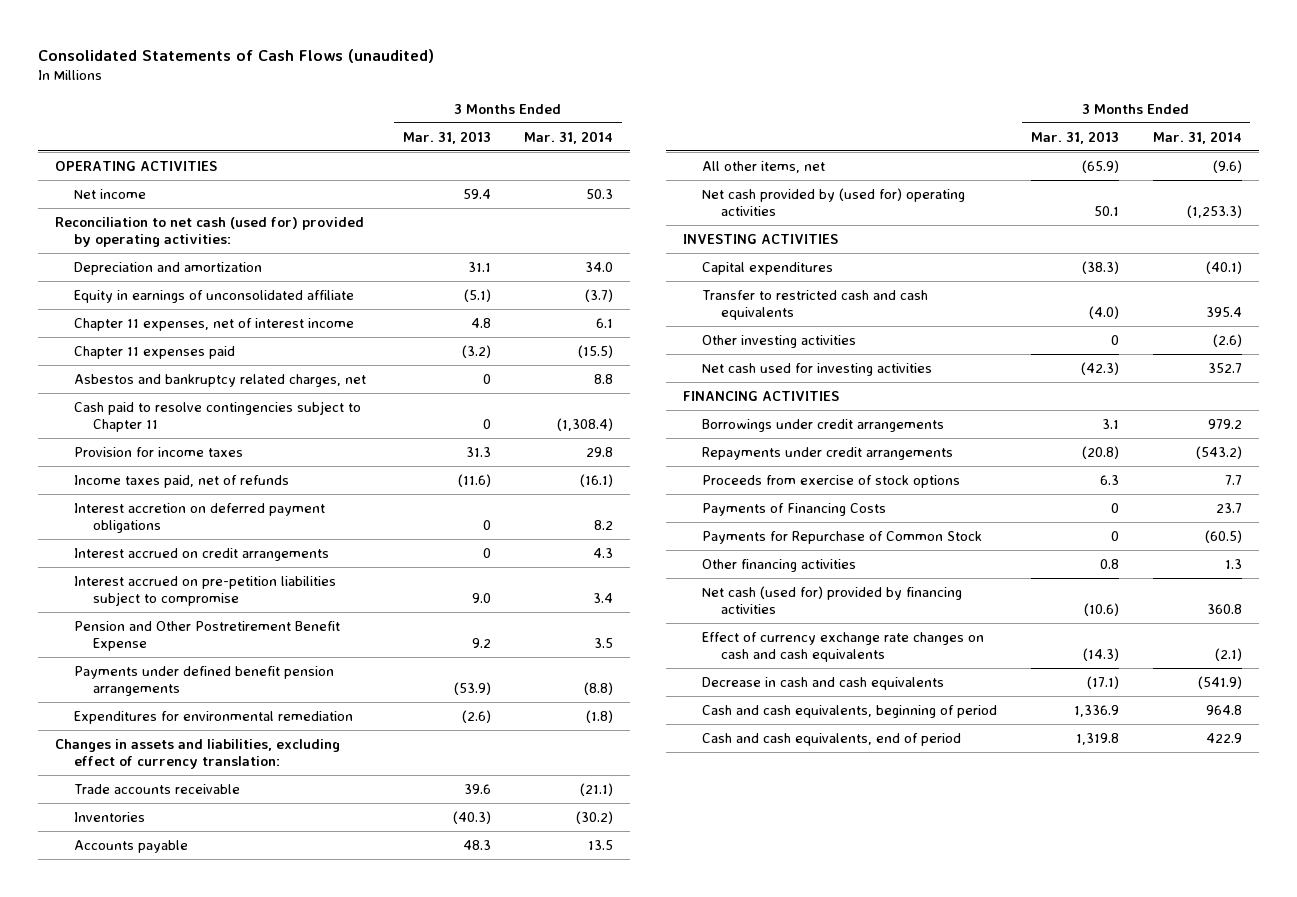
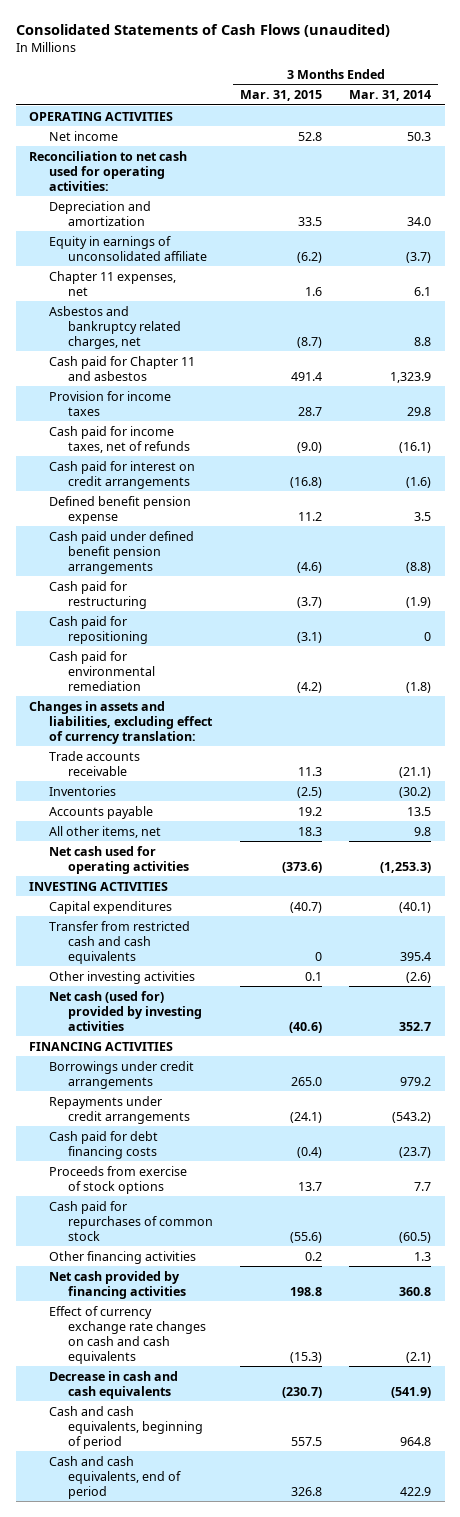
- | 3 Months Ended Mar. 31, 2013 | 3 Months Ended Mar. 31, 2014
+ | 3 Months Ended Mar. 31, 2015 | 3 Months Ended Mar. 31, 2014
- Reconciliation to net cash (used for) provided by operating activities:
+ Reconciliation to net cash used for operating activities:
- Chapter 11 expenses, net of interest income | 4.8 | 6.1
- Chapter 11 expenses paid | (3.2) | (15.5)
+ Chapter 11 expenses, net | 1.6 | 6.1
- Cash paid to resolve contingencies subject to Chapter 11 | 0 | (1,308.4)
+ Cash paid for Chapter 11 and asbestos | 491.4 | 1,323.9
- Income taxes paid, net of refunds | (11.6) | (16.1)
- Interest accretion on deferred payment obligations | 0 | 8.2
- Interest accrued on credit arrangements | 0 | 4.3
- Interest accrued on pre-petition liabilities subject to compromise | 9.0 | 3.4
- Pension and Other Postretirement Benefit Expense | 9.2 | 3.5
- Payments under defined benefit pension arrangements | (53.9) | (8.8)
- Expenditures for environmental remediation | (2.6) | (1.8)
+ Cash paid for income taxes, net of refunds | (9.0) | (16.1)
+ Cash paid for interest on credit arrangements | (16.8) | (1.6)
+ Defined benefit pension expense | 11.2 | 3.5
+ Cash paid under defined benefit pension arrangements | (4.6) | (8.8)
+ Cash paid for restructuring | (3.7) | (1.9)
+ Cash paid for repositioning | (3.1) | 0
+ Cash paid for environmental remediation | (4.2) | (1.8)
- All other items, net | (65.9) | (9.6)
- Net cash provided by (used for) operating activities | 50.1 | (1,253.3)
+ All other items, net | 18.3 | 9.8
+ Net cash used for operating activities | (373.6) | (1,253.3)
- Transfer to restricted cash and cash equivalents | (4.0) | 395.4
+ Transfer from restricted cash and cash equivalents | 0 | 395.4
- Net cash used for investing activities | (42.3) | 352.7
+ Net cash (used for) provided by investing activities | (40.6) | 352.7
+ Cash paid for debt financing costs | (0.4) | (23.7)
- Payments of Financing Costs | 0 | 23.7
- Payments for Repurchase of Common Stock | 0 | (60.5)
+ Cash paid for repurchases of common stock | (55.6) | (60.5)
- Net cash (used for) provided by financing activities | (10.6) | 360.8
+ Net cash provided by financing activities | 198.8 | 360.8

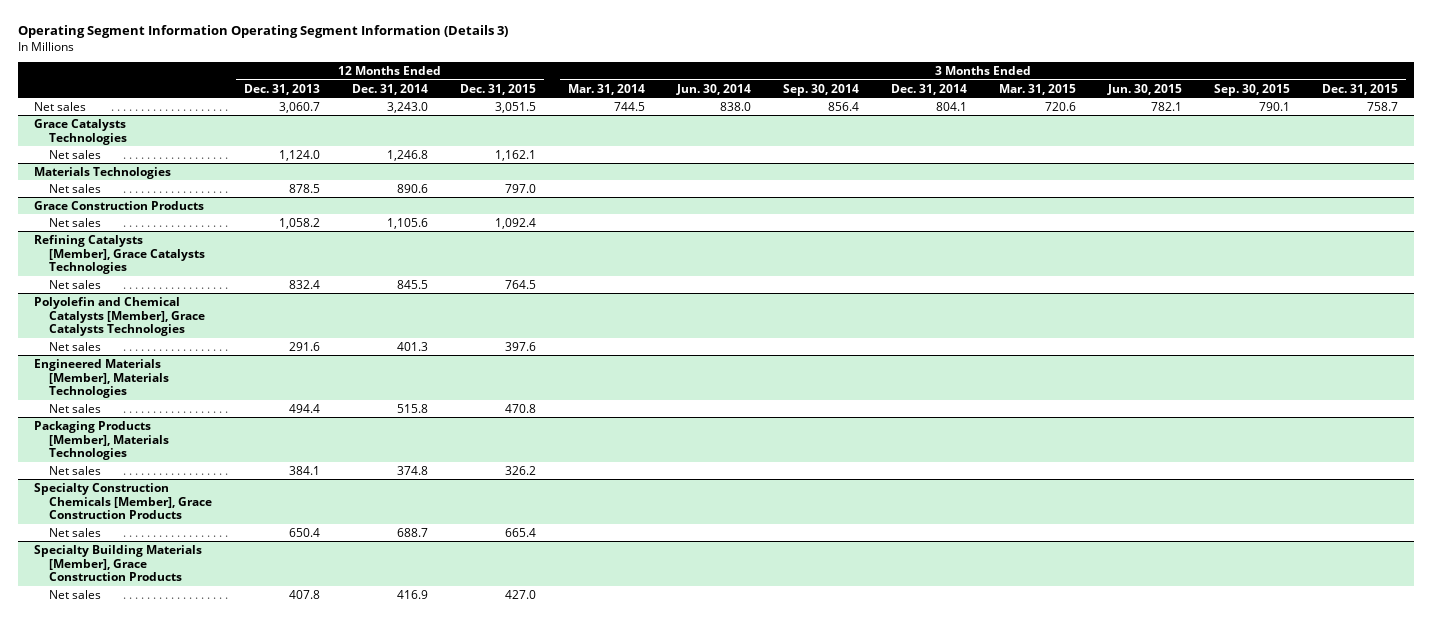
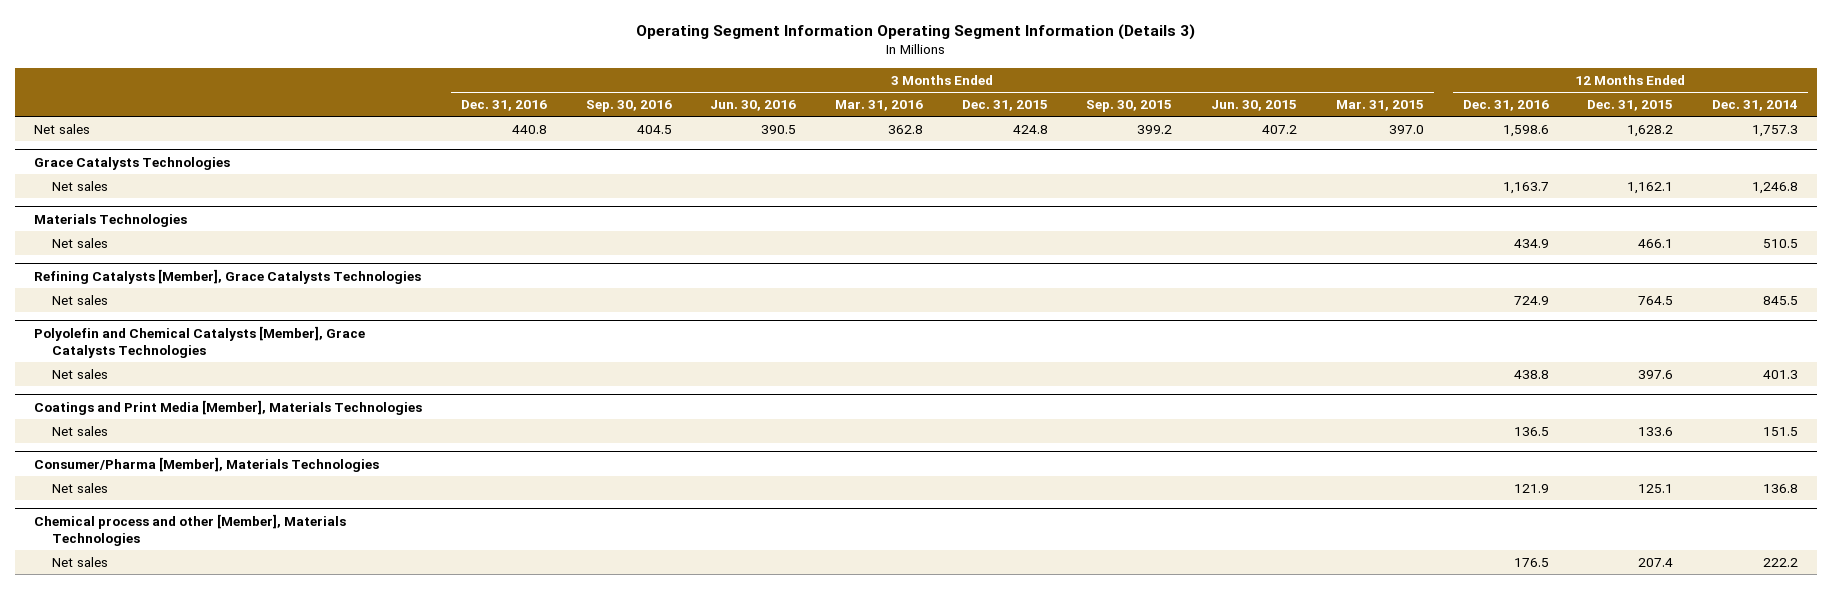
- | 12 Months Ended Dec. 31, 2013 | 12 Months Ended Dec. 31, 2014 | 12 Months Ended Dec. 31, 2015 | 3 Months Ended Mar. 31, 2014 | 3 Months Ended Jun. 30, 2014 | 3 Months Ended Sep. 30, 2014 | 3 Months Ended Dec. 31, 2014 | 3 Months Ended Mar. 31, 2015 | 3 Months Ended Jun. 30, 2015 | 3 Months Ended Sep. 30, 2015 | 3 Months Ended Dec. 31, 2015
+ | 3 Months Ended Dec. 31, 2016 | 3 Months Ended Sep. 30, 2016 | 3 Months Ended Jun. 30, 2016 | 3 Months Ended Mar. 31, 2016 | 3 Months Ended Dec. 31, 2015 | 3 Months Ended Sep. 30, 2015 | 3 Months Ended Jun. 30, 2015 | 3 Months Ended Mar. 31, 2015 | 12 Months Ended Dec. 31, 2016 | 12 Months Ended Dec. 31, 2015 | 12 Months Ended Dec. 31, 2014
- Net sales | 3,060.7 | 3,243.0 | 3,051.5 | 744.5 | 838.0 | 856.4 | 804.1 | 720.6 | 782.1 | 790.1 | 758.7
+ Net sales | 440.8 | 404.5 | 390.5 | 362.8 | 424.8 | 399.2 | 407.2 | 397.0 | 1,598.6 | 1,628.2 | 1,757.3
@ Materials Technologies
- Net sales | 878.5 | 890.6 | 797.0 | | | | | | | |
- Grace Construction Products
- Net sales | 1,058.2 | 1,105.6 | 1,092.4 | | | | | | | |
@ Materials Technologies
+ Net sales | | | | | | | | | 434.9 | 466.1 | 510.5
- Engineered Materials [Member], Materials Technologies
- Net sales | 494.4 | 515.8 | 470.8 | | | | | | | |
- Packaging Products [Member], Materials Technologies
- Net sales | 384.1 | 374.8 | 326.2 | | | | | | | |
- Specialty Construction Chemicals [Member], Grace Construction Products
- Net sales | 650.4 | 688.7 | 665.4 | | | | | | | |
- Specialty Building Materials [Member], Grace Construction Products
- Net sales | 407.8 | 416.9 | 427.0 | | | | | | | |
+ Coatings and Print Media [Member], Materials Technologies
+ Net sales | | | | | | | | | 136.5 | 133.6 | 151.5
+ Consumer/Pharma [Member], Materials Technologies
+ Net sales | | | | | | | | | 121.9 | 125.1 | 136.8
+ Chemical process and other [Member], Materials Technologies
+ Net sales | | | | | | | | | 176.5 | 207.4 | 222.2

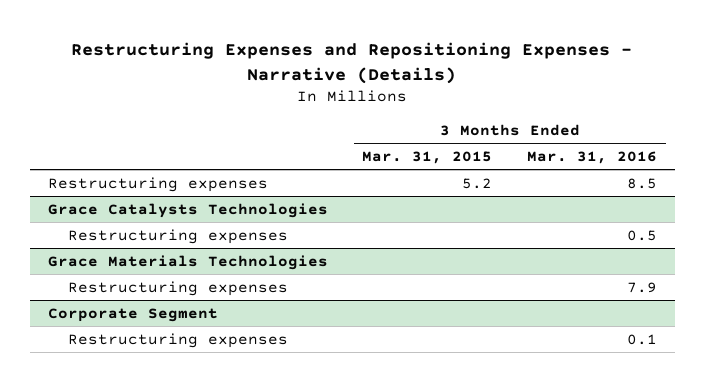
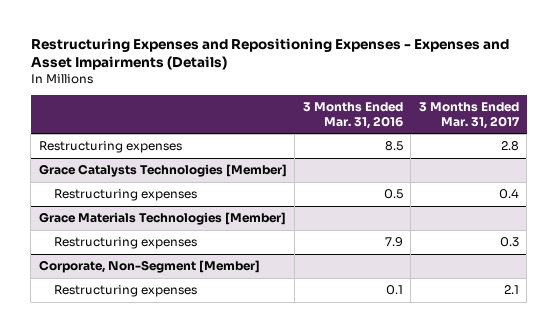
- Restructuring Expenses and Repositioning Expenses - Narrative (Details)
+ Restructuring Expenses and Repositioning Expenses - Expenses and Asset Impairments (Details)
- | 3 Months Ended Mar. 31, 2015 | 3 Months Ended Mar. 31, 2016
+ | 3 Months Ended Mar. 31, 2016 | 3 Months Ended Mar. 31, 2017
- Grace Catalysts Technologies
+ Grace Catalysts Technologies [Member]
- Grace Materials Technologies
+ Grace Materials Technologies [Member]
- Corporate Segment
+ Corporate, Non-Segment [Member]

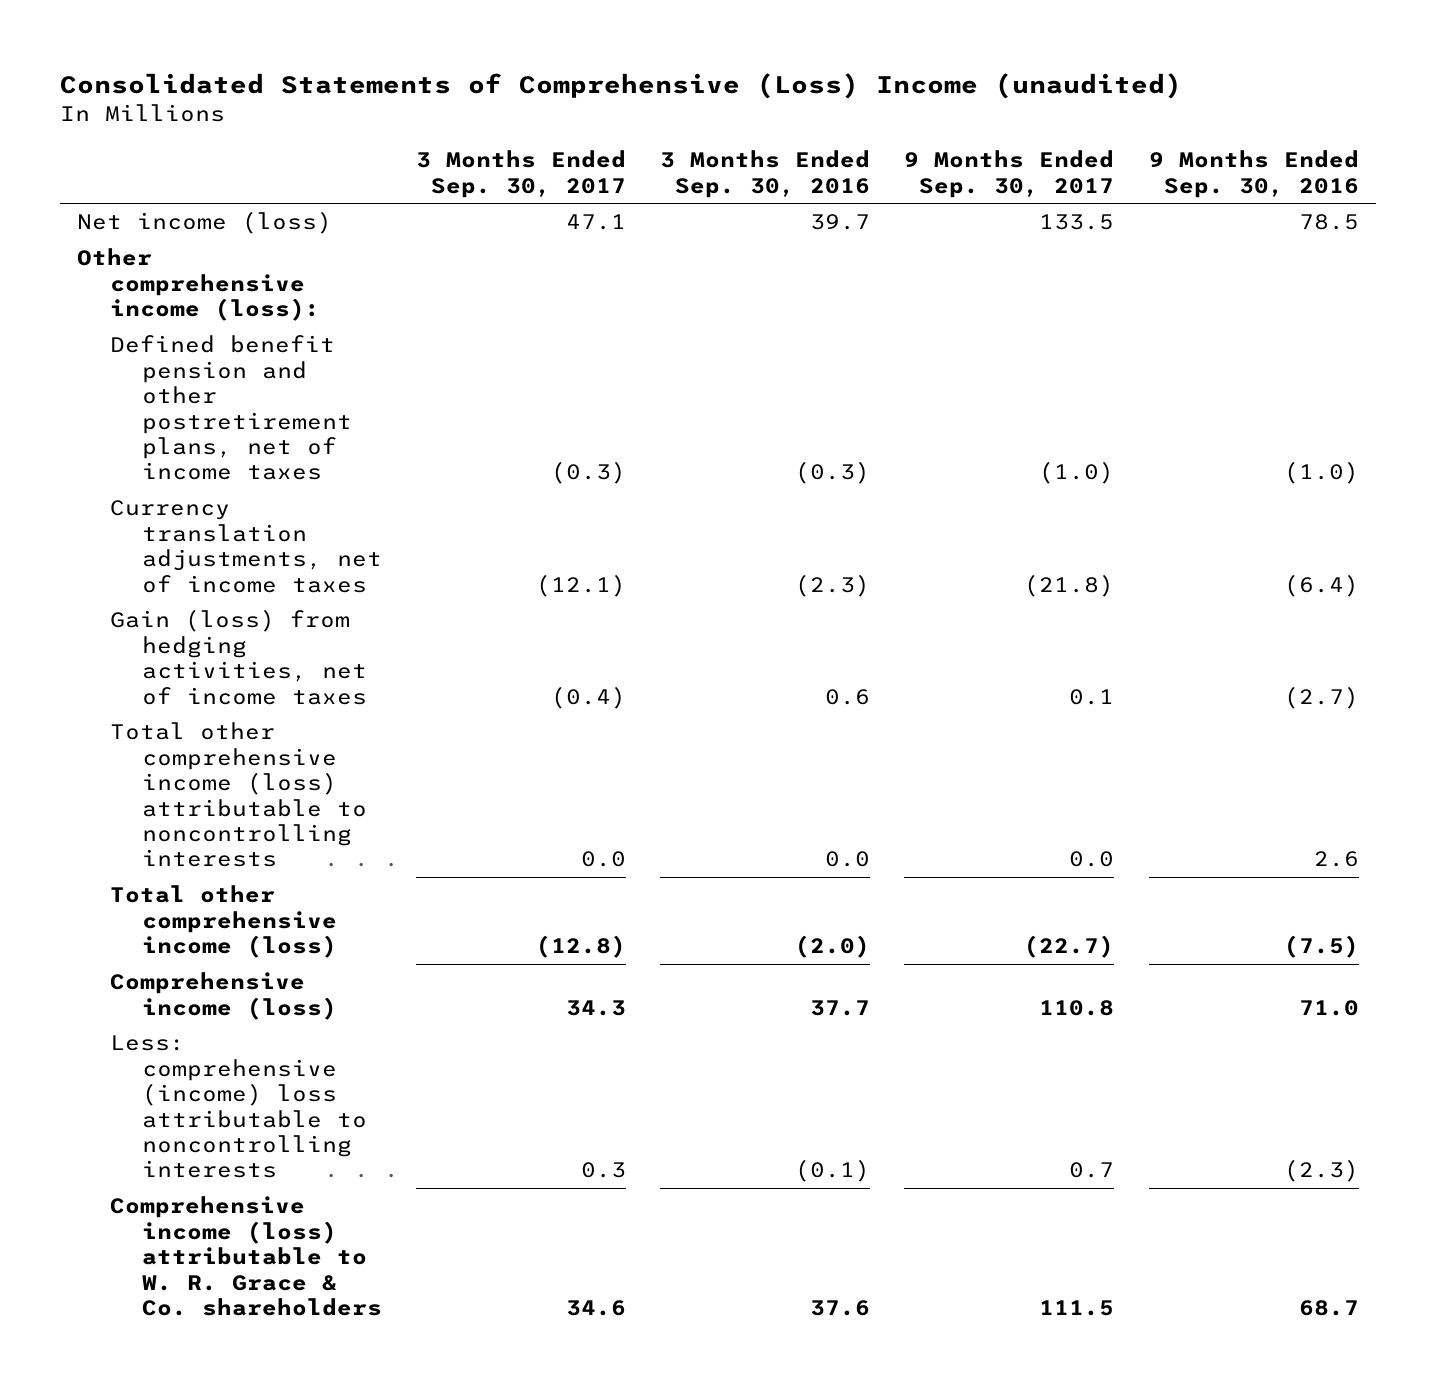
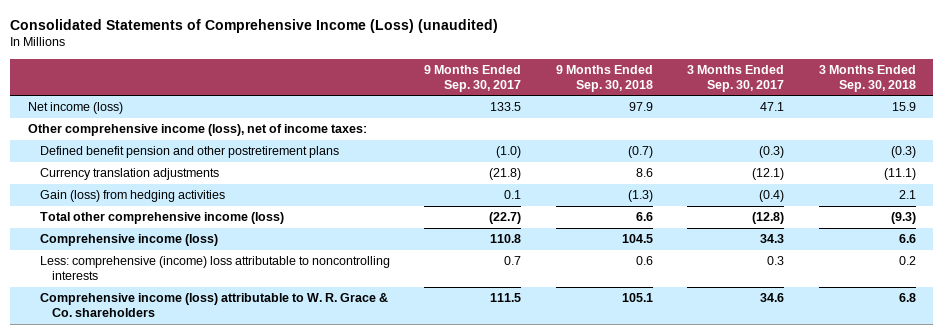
- Consolidated Statements of Comprehensive (Loss) Income (unaudited)
+ Consolidated Statements of Comprehensive Income (Loss) (unaudited)
- | 3 Months Ended Sep. 30, 2017 | 3 Months Ended Sep. 30, 2016 | 9 Months Ended Sep. 30, 2017 | 9 Months Ended Sep. 30, 2016
+ | 9 Months Ended Sep. 30, 2017 | 9 Months Ended Sep. 30, 2018 | 3 Months Ended Sep. 30, 2017 | 3 Months Ended Sep. 30, 2018
- Other comprehensive income (loss):
- Defined benefit pension and other postretirement plans, net of income taxes | (0.3) | (0.3) | (1.0) | (1.0)
- Currency translation adjustments, net of income taxes | (12.1) | (2.3) | (21.8) | (6.4)
- Gain (loss) from hedging activities, net of income taxes | (0.4) | 0.6 | 0.1 | (2.7)
- Total other comprehensive income (loss) attributable to noncontrolling interests | 0.0 | 0.0 | 0.0 | 2.6
+ Other comprehensive income (loss), net of income taxes:
+ Defined benefit pension and other postretirement plans | (1.0) | (0.7) | (0.3) | (0.3)
+ Currency translation adjustments | (21.8) | 8.6 | (12.1) | (11.1)
+ Gain (loss) from hedging activities | 0.1 | (1.3) | (0.4) | 2.1

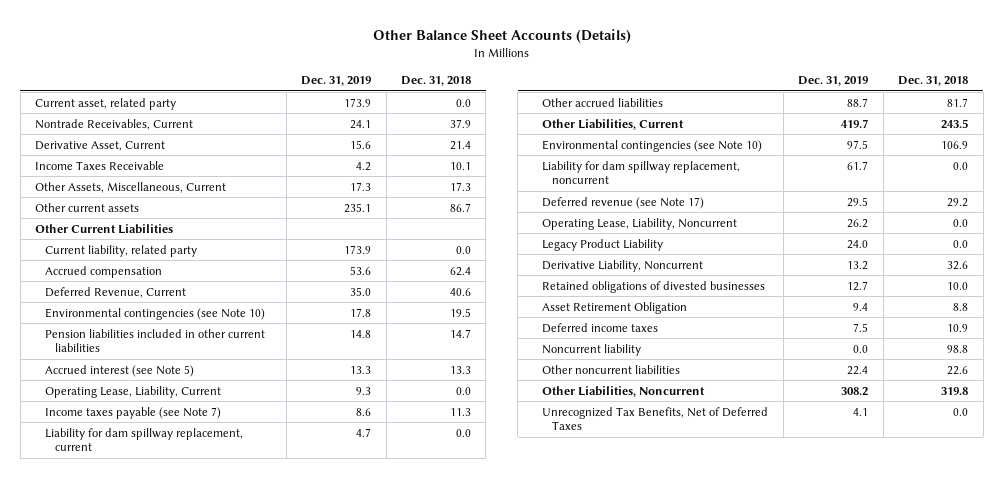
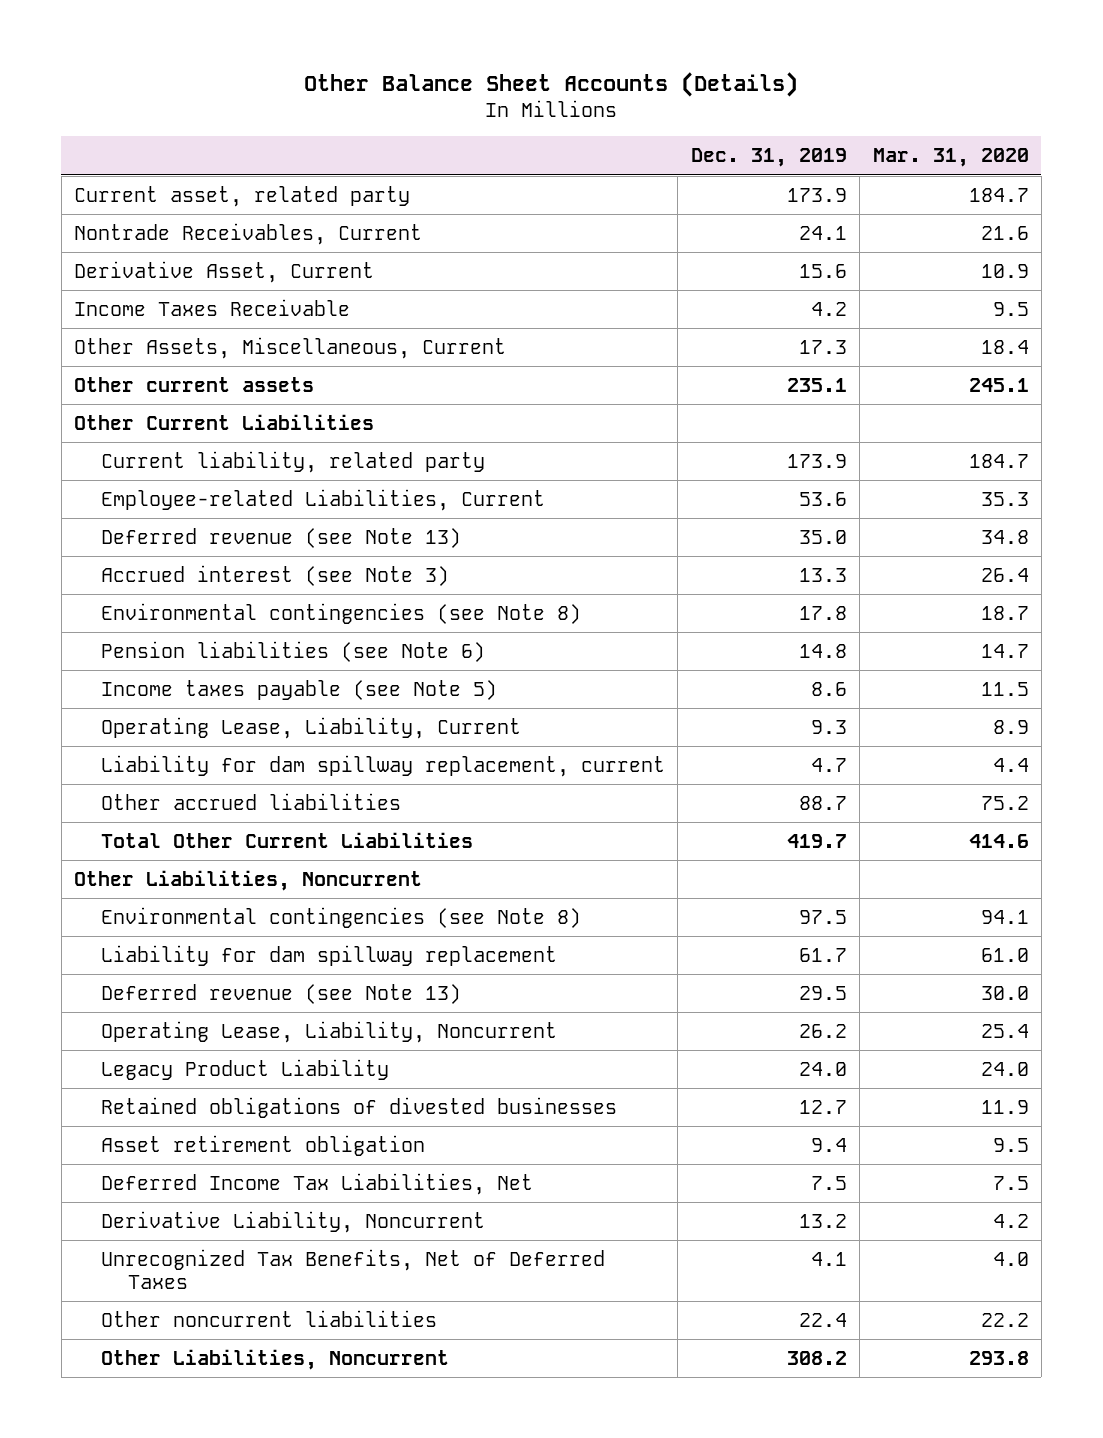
- | Dec. 31, 2019 | Dec. 31, 2018
+ | Dec. 31, 2019 | Mar. 31, 2020
- Accrued compensation | 53.6 | 62.4
- Deferred Revenue, Current | 35.0 | 40.6
- Environmental contingencies (see Note 10) | 17.8 | 19.5
- Pension liabilities included in other current liabilities | 14.8 | 14.7
- Accrued interest (see Note 5) | 13.3 | 13.3
+ Employee-related Liabilities, Current | 53.6 | 35.3
+ Deferred revenue (see Note 13) | 35.0 | 34.8
+ Accrued interest (see Note 3) | 13.3 | 26.4
+ Environmental contingencies (see Note 8) | 17.8 | 18.7
+ Pension liabilities (see Note 6) | 14.8 | 14.7
+ Income taxes payable (see Note 5) | 8.6 | 11.5
- Income taxes payable (see Note 7) | 8.6 | 11.3
- Other Liabilities, Current | 419.7 | 243.5
- Environmental contingencies (see Note 10) | 97.5 | 106.9
- Liability for dam spillway replacement, noncurrent | 61.7 | 0.0
- Deferred revenue (see Note 17) | 29.5 | 29.2
+ Total Other Current Liabilities | 419.7 | 414.6
+ Other Liabilities, Noncurrent
+ Environmental contingencies (see Note 8) | 97.5 | 94.1
+ Liability for dam spillway replacement | 61.7 | 61.0
+ Deferred revenue (see Note 13) | 29.5 | 30.0
- Asset Retirement Obligation | 9.4 | 8.8
- Deferred income taxes | 7.5 | 10.9
- Noncurrent liability | 0.0 | 98.8
+ Asset retirement obligation | 9.4 | 9.5
+ Deferred Income Tax Liabilities, Net | 7.5 | 7.5
moved down: Derivative Liability, Noncurrent | 13.2 | 4.2
moved up: Unrecognized Tax Benefits, Net of Deferred Taxes | 4.1 | 4.0

